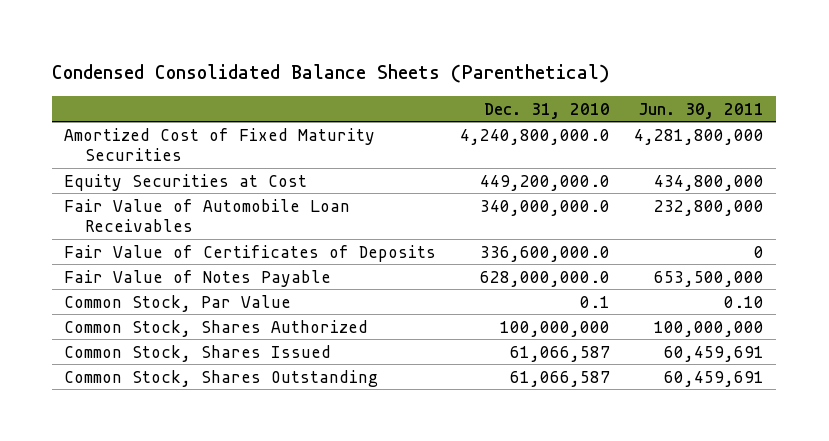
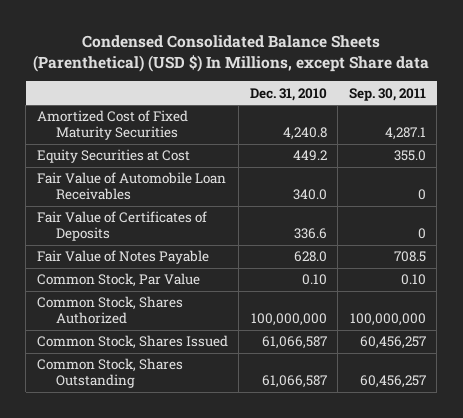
- Condensed Consolidated Balance Sheets (Parenthetical)
+ Condensed Consolidated Balance Sheets (Parenthetical) (USD $) In Millions, except Share data
- | Dec. 31, 2010 | Jun. 30, 2011
+ | Dec. 31, 2010 | Sep. 30, 2011
- Amortized Cost of Fixed Maturity Securities | 4,240,800,000.0 | 4,281,800,000
- Equity Securities at Cost | 449,200,000.0 | 434,800,000
- Fair Value of Automobile Loan Receivables | 340,000,000.0 | 232,800,000
- Fair Value of Certificates of Deposits | 336,600,000.0 | 0
- Fair Value of Notes Payable | 628,000,000.0 | 653,500,000
- Common Stock, Par Value | 0.1 | 0.10
+ Amortized Cost of Fixed Maturity Securities | 4,240.8 | 4,287.1
+ Equity Securities at Cost | 449.2 | 355.0
+ Fair Value of Automobile Loan Receivables | 340.0 | 0
+ Fair Value of Certificates of Deposits | 336.6 | 0
+ Fair Value of Notes Payable | 628.0 | 708.5
+ Common Stock, Par Value | 0.10 | 0.10

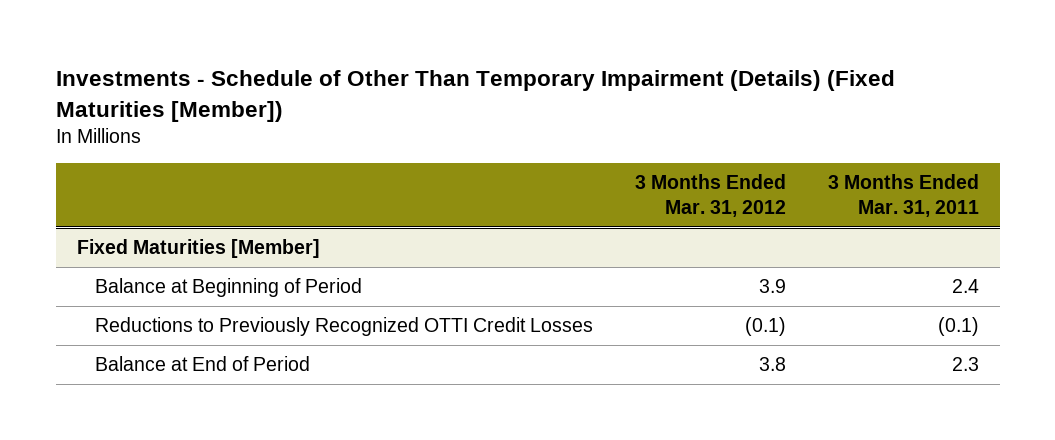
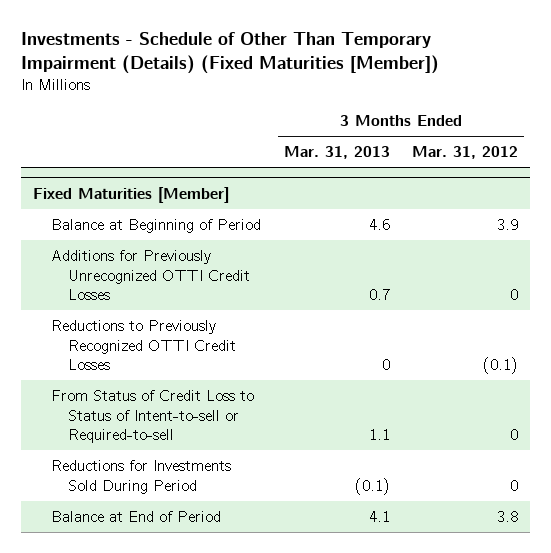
- | 3 Months Ended Mar. 31, 2012 | 3 Months Ended Mar. 31, 2011
+ | 3 Months Ended Mar. 31, 2013 | 3 Months Ended Mar. 31, 2012
@ Fixed Maturities [Member]
+ Additions for Previously Unrecognized OTTI Credit Losses | 0.7 | 0
+ From Status of Credit Loss to Status of Intent-to-sell or Required-to-sell | 1.1 | 0
+ Reductions for Investments Sold During Period | (0.1) | 0

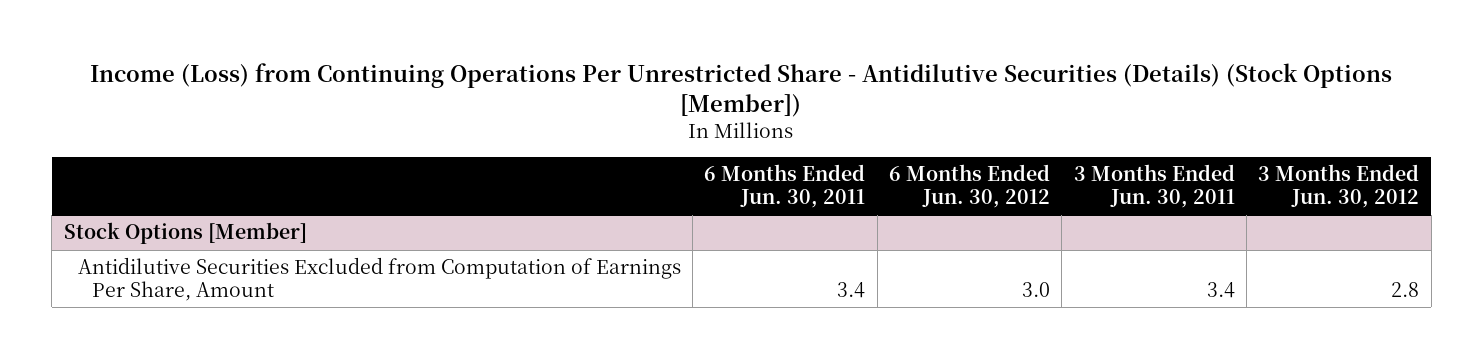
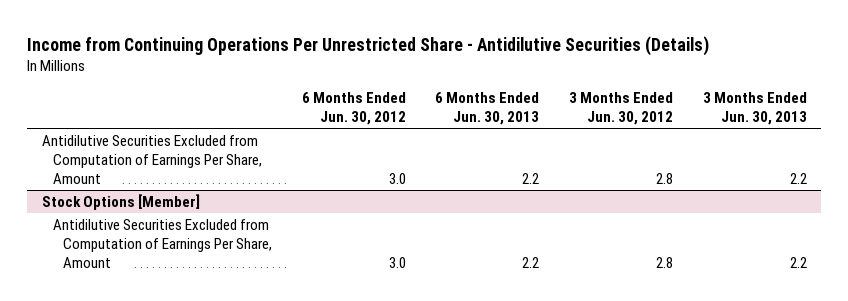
- Income (Loss) from Continuing Operations Per Unrestricted Share - Antidilutive Securities (Details) (Stock Options [Member])
+ Income from Continuing Operations Per Unrestricted Share - Antidilutive Securities (Details)
- | 6 Months Ended Jun. 30, 2011 | 6 Months Ended Jun. 30, 2012 | 3 Months Ended Jun. 30, 2011 | 3 Months Ended Jun. 30, 2012
+ | 6 Months Ended Jun. 30, 2012 | 6 Months Ended Jun. 30, 2013 | 3 Months Ended Jun. 30, 2012 | 3 Months Ended Jun. 30, 2013
+ Antidilutive Securities Excluded from Computation of Earnings Per Share, Amount | 3.0 | 2.2 | 2.8 | 2.2

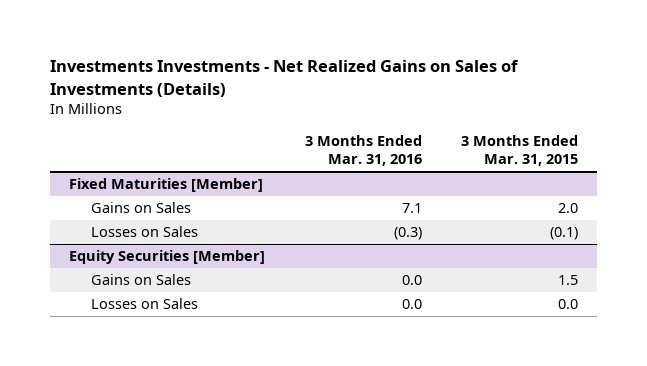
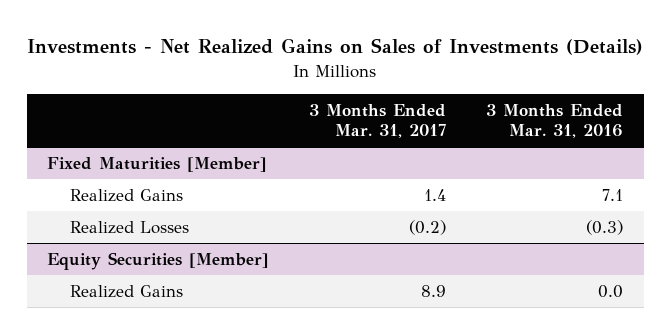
- Investments Investments - Net Realized Gains on Sales of Investments (Details)
+ Investments - Net Realized Gains on Sales of Investments (Details)
- | 3 Months Ended Mar. 31, 2016 | 3 Months Ended Mar. 31, 2015
+ | 3 Months Ended Mar. 31, 2017 | 3 Months Ended Mar. 31, 2016
@ Fixed Maturities [Member]
- Gains on Sales | 7.1 | 2.0
- Losses on Sales | (0.3) | (0.1)
+ Realized Gains | 1.4 | 7.1
+ Realized Losses | (0.2) | (0.3)
@ Equity Securities [Member]
- Gains on Sales | 0.0 | 1.5
- Losses on Sales | 0.0 | 0.0
+ Realized Gains | 8.9 | 0.0

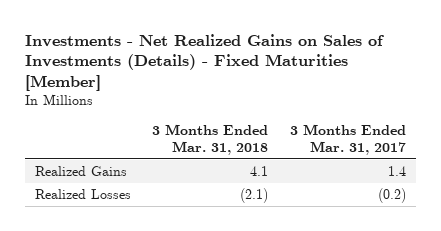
- Investments - Net Realized Gains on Sales of Investments (Details)
+ Investments - Net Realized Gains on Sales of Investments (Details) - Fixed Maturities [Member]
- | 3 Months Ended Mar. 31, 2017 | 3 Months Ended Mar. 31, 2016
+ | 3 Months Ended Mar. 31, 2018 | 3 Months Ended Mar. 31, 2017
- Fixed Maturities [Member]
- Equity Securities [Member]
- Realized Gains | 8.9 | 0.0

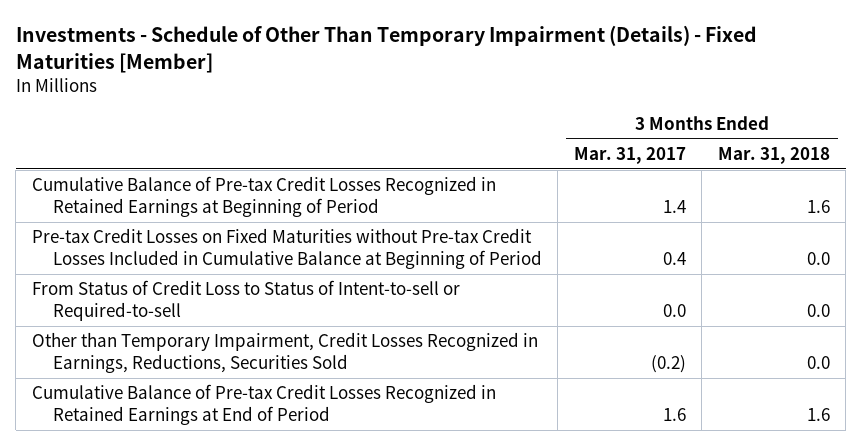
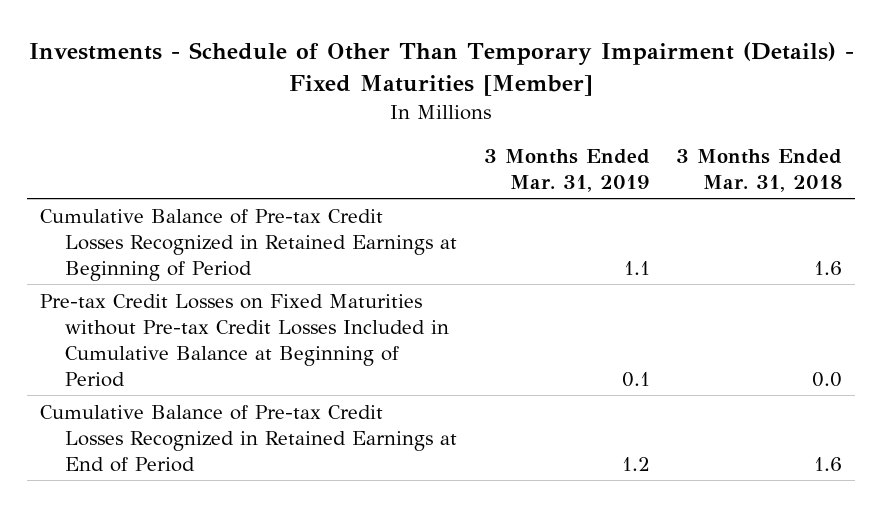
- | 3 Months Ended Mar. 31, 2017 | 3 Months Ended Mar. 31, 2018
+ | 3 Months Ended Mar. 31, 2019 | 3 Months Ended Mar. 31, 2018
- From Status of Credit Loss to Status of Intent-to-sell or Required-to-sell | 0.0 | 0.0
- Other than Temporary Impairment, Credit Losses Recognized in Earnings, Reductions, Securities Sold | (0.2) | 0.0

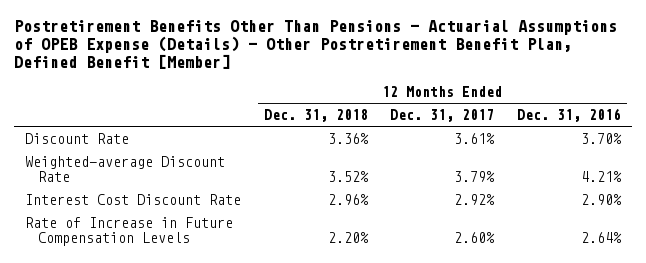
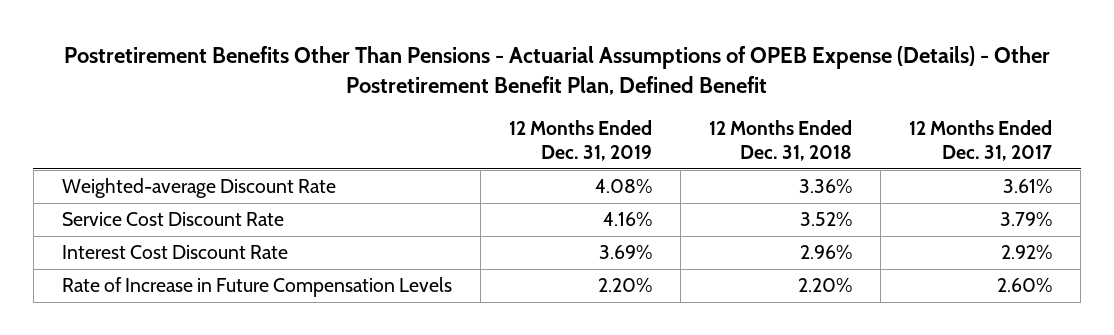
- Postretirement Benefits Other Than Pensions - Actuarial Assumptions of OPEB Expense (Details) - Other Postretirement Benefit Plan, Defined Benefit [Member]
+ Postretirement Benefits Other Than Pensions - Actuarial Assumptions of OPEB Expense (Details) - Other Postretirement Benefit Plan, Defined Benefit
- | 12 Months Ended Dec. 31, 2018 | 12 Months Ended Dec. 31, 2017 | 12 Months Ended Dec. 31, 2016
+ | 12 Months Ended Dec. 31, 2019 | 12 Months Ended Dec. 31, 2018 | 12 Months Ended Dec. 31, 2017
- Discount Rate | 3.36% | 3.61% | 3.70%
- Weighted-average Discount Rate | 3.52% | 3.79% | 4.21%
+ Weighted-average Discount Rate | 4.08% | 3.36% | 3.61%
+ Service Cost Discount Rate | 4.16% | 3.52% | 3.79%

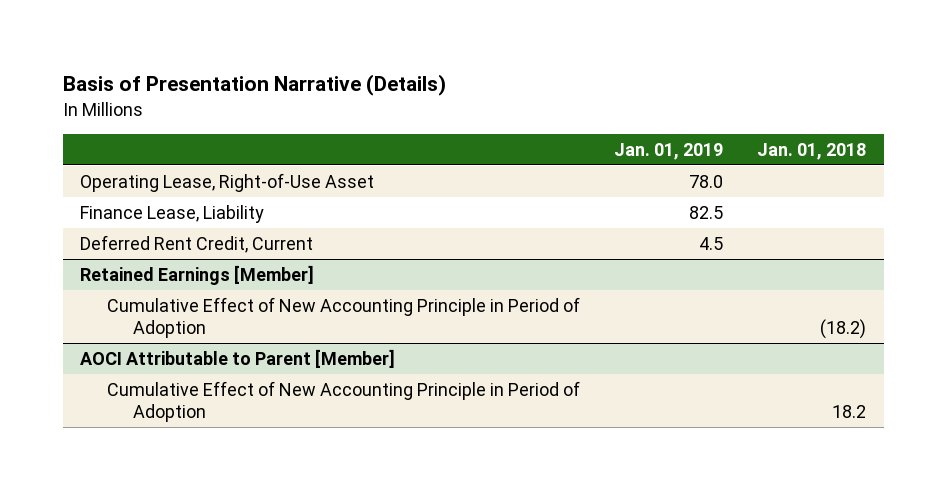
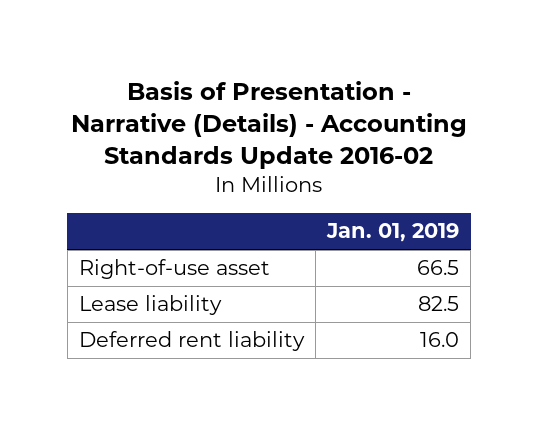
- Basis of Presentation Narrative (Details)
+ Basis of Presentation - Narrative (Details) - Accounting Standards Update 2016-02
- | Jan. 01, 2019 | Jan. 01, 2018
+ | Jan. 01, 2019
- Operating Lease, Right-of-Use Asset | 78.0 |
- Finance Lease, Liability | 82.5 |
- Deferred Rent Credit, Current | 4.5 |
- Retained Earnings [Member]
- Cumulative Effect of New Accounting Principle in Period of Adoption | | (18.2)
- AOCI Attributable to Parent [Member]
- Cumulative Effect of New Accounting Principle in Period of Adoption | | 18.2
+ Right-of-use asset | 66.5
+ Lease liability | 82.5
+ Deferred rent liability | 16.0

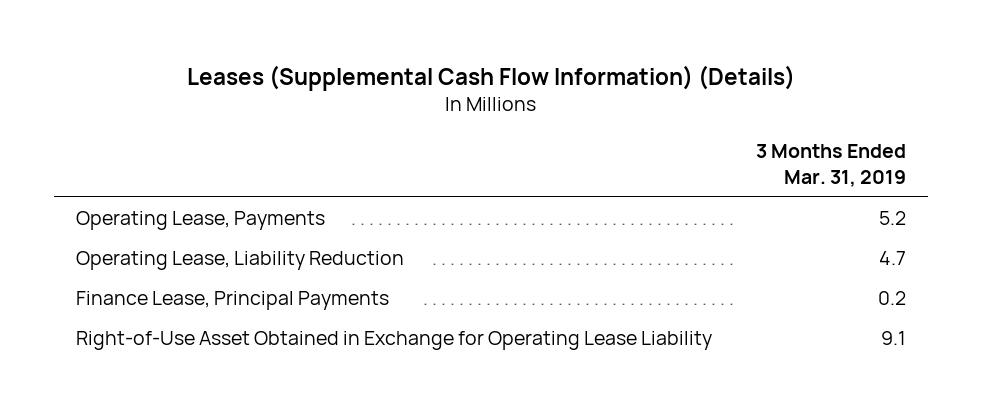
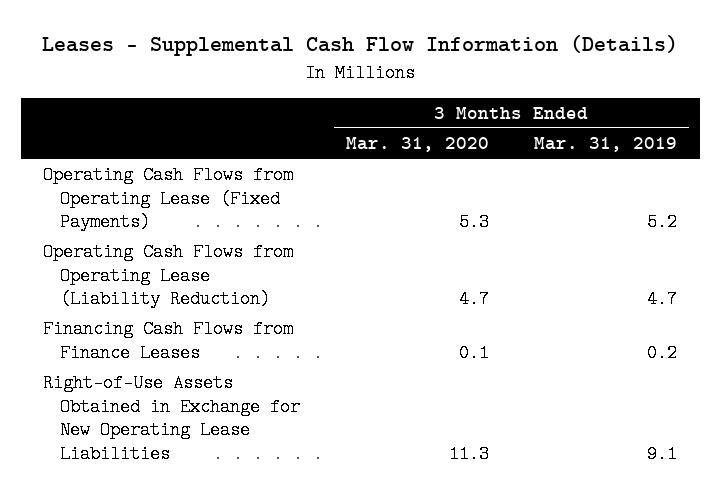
- Leases (Supplemental Cash Flow Information) (Details)
+ Leases - Supplemental Cash Flow Information (Details)
- | 3 Months Ended Mar. 31, 2019
+ | 3 Months Ended Mar. 31, 2020 | 3 Months Ended Mar. 31, 2019
- Operating Lease, Payments | 5.2
- Operating Lease, Liability Reduction | 4.7
- Finance Lease, Principal Payments | 0.2
- Right-of-Use Asset Obtained in Exchange for Operating Lease Liability | 9.1
+ Operating Cash Flows from Operating Lease (Fixed Payments) | 5.3 | 5.2
+ Operating Cash Flows from Operating Lease (Liability Reduction) | 4.7 | 4.7
+ Financing Cash Flows from Finance Leases | 0.1 | 0.2
+ Right-of-Use Assets Obtained in Exchange for New Operating Lease Liabilities | 11.3 | 9.1

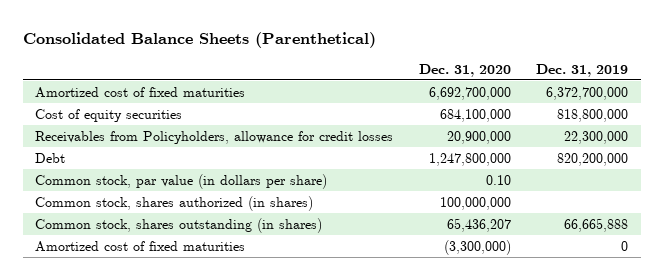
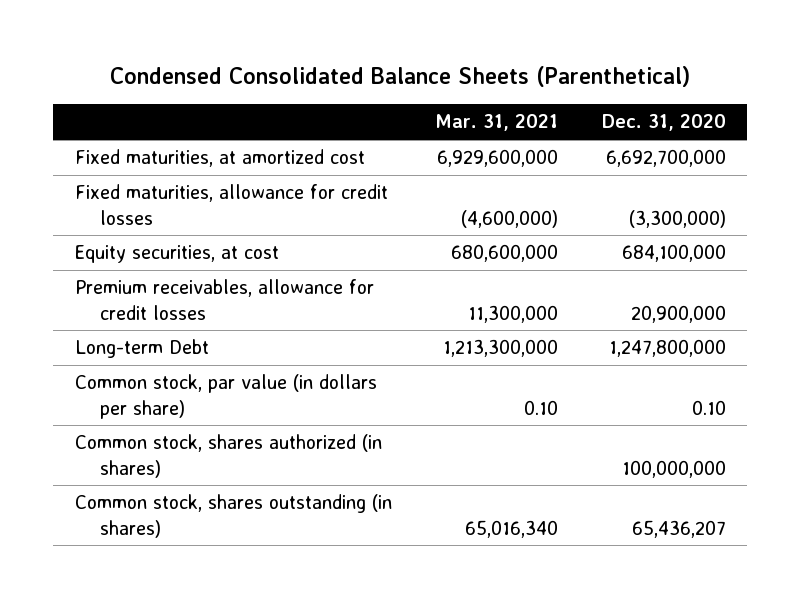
- Consolidated Balance Sheets (Parenthetical)
+ Condensed Consolidated Balance Sheets (Parenthetical)
- | Dec. 31, 2020 | Dec. 31, 2019
+ | Mar. 31, 2021 | Dec. 31, 2020
- Amortized cost of fixed maturities | 6,692,700,000 | 6,372,700,000
- Cost of equity securities | 684,100,000 | 818,800,000
- Receivables from Policyholders, allowance for credit losses | 20,900,000 | 22,300,000
- Debt | 1,247,800,000 | 820,200,000
+ Fixed maturities, at amortized cost | 6,929,600,000 | 6,692,700,000
+ Fixed maturities, allowance for credit losses | (4,600,000) | (3,300,000)
+ Equity securities, at cost | 680,600,000 | 684,100,000
+ Premium receivables, allowance for credit losses | 11,300,000 | 20,900,000
+ Long-term Debt | 1,213,300,000 | 1,247,800,000
- Amortized cost of fixed maturities | (3,300,000) | 0

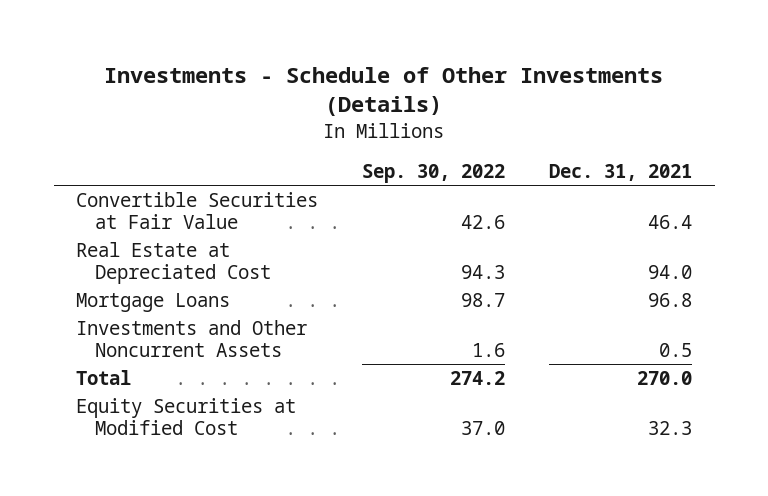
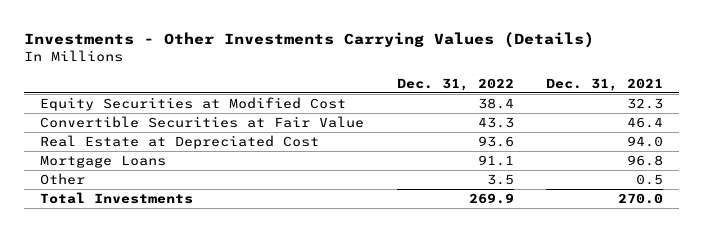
- Investments - Schedule of Other Investments (Details)
+ Investments - Other Investments Carrying Values (Details)
- | Sep. 30, 2022 | Dec. 31, 2021
+ | Dec. 31, 2022 | Dec. 31, 2021
moved up: Equity Securities at Modified Cost | 38.4 | 32.3
- Investments and Other Noncurrent Assets | 1.6 | 0.5
- Total | 274.2 | 270.0
+ Other | 3.5 | 0.5
+ Total Investments | 269.9 | 270.0

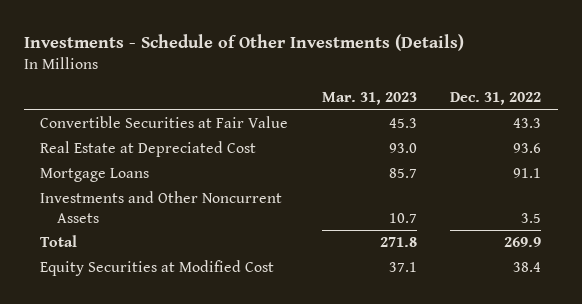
- Investments - Other Investments Carrying Values (Details)
+ Investments - Schedule of Other Investments (Details)
- | Dec. 31, 2022 | Dec. 31, 2021
+ | Mar. 31, 2023 | Dec. 31, 2022
- Other | 3.5 | 0.5
- Total Investments | 269.9 | 270.0
+ Investments and Other Noncurrent Assets | 10.7 | 3.5
+ Total | 271.8 | 269.9
moved down: Equity Securities at Modified Cost | 37.1 | 38.4

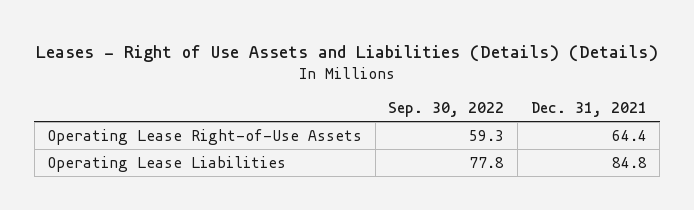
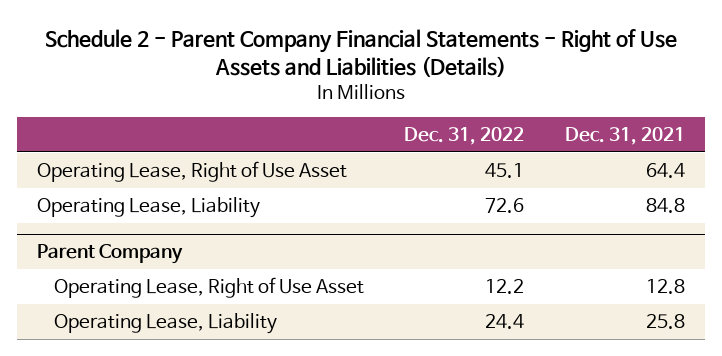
- Leases - Right of Use Assets and Liabilities (Details) (Details)
+ Schedule 2 - Parent Company Financial Statements - Right of Use Assets and Liabilities (Details)
- | Sep. 30, 2022 | Dec. 31, 2021
+ | Dec. 31, 2022 | Dec. 31, 2021
- Operating Lease Right-of-Use Assets | 59.3 | 64.4
- Operating Lease Liabilities | 77.8 | 84.8
+ Operating Lease, Right of Use Asset | 45.1 | 64.4
+ Operating Lease, Liability | 72.6 | 84.8
+ Parent Company
+ Operating Lease, Right of Use Asset | 12.2 | 12.8
+ Operating Lease, Liability | 24.4 | 25.8

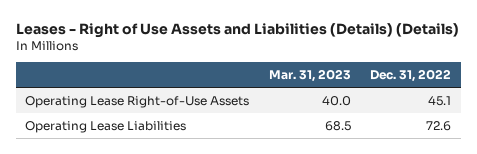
- Schedule 2 - Parent Company Financial Statements - Right of Use Assets and Liabilities (Details)
+ Leases - Right of Use Assets and Liabilities (Details) (Details)
- | Dec. 31, 2022 | Dec. 31, 2021
+ | Mar. 31, 2023 | Dec. 31, 2022
- Operating Lease, Right of Use Asset | 45.1 | 64.4
- Operating Lease, Liability | 72.6 | 84.8
- Parent Company
- Operating Lease, Right of Use Asset | 12.2 | 12.8
- Operating Lease, Liability | 24.4 | 25.8
+ Operating Lease Right-of-Use Assets | 40.0 | 45.1
+ Operating Lease Liabilities | 68.5 | 72.6

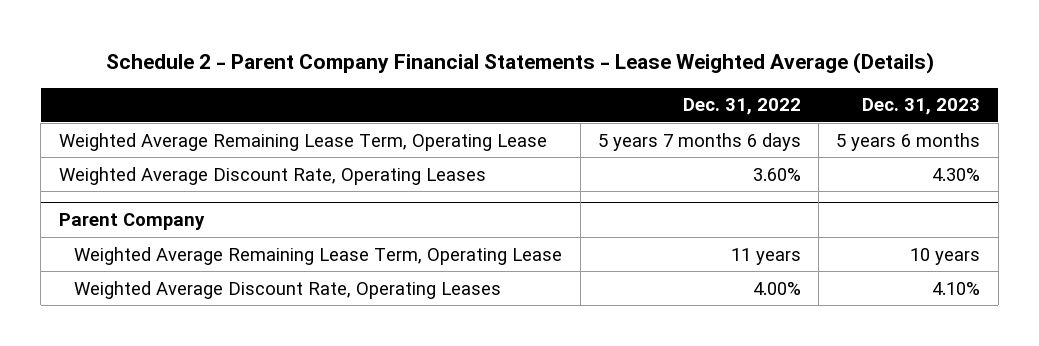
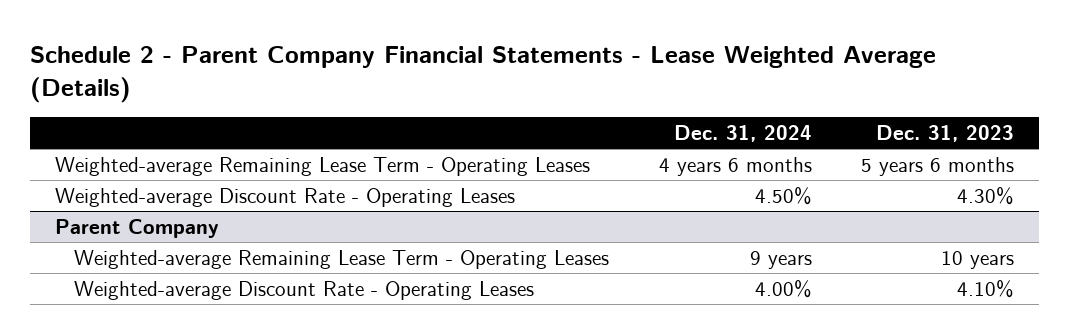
- | Dec. 31, 2022 | Dec. 31, 2023
+ | Dec. 31, 2024 | Dec. 31, 2023
- Weighted Average Remaining Lease Term, Operating Lease | 5 years 7 months 6 days | 5 years 6 months
- Weighted Average Discount Rate, Operating Leases | 3.60% | 4.30%
+ Weighted-average Remaining Lease Term - Operating Leases | 4 years 6 months | 5 years 6 months
+ Weighted-average Discount Rate - Operating Leases | 4.50% | 4.30%
@ Parent Company
- Weighted Average Remaining Lease Term, Operating Lease | 11 years | 10 years
- Weighted Average Discount Rate, Operating Leases | 4.00% | 4.10%
+ Weighted-average Remaining Lease Term - Operating Leases | 9 years | 10 years
+ Weighted-average Discount Rate - Operating Leases | 4.00% | 4.10%

